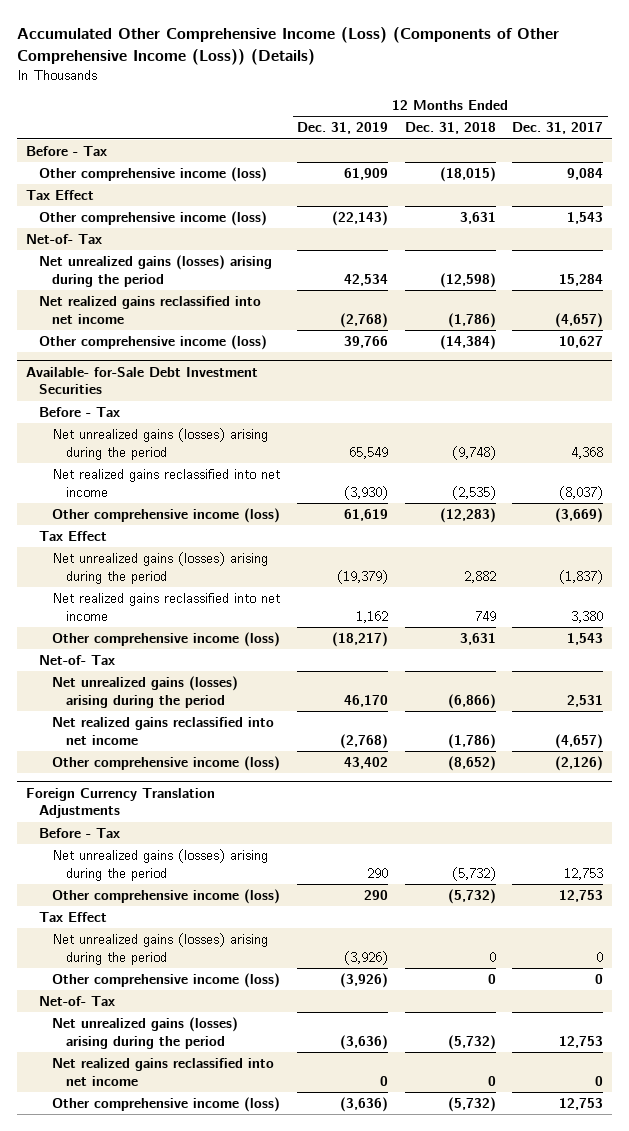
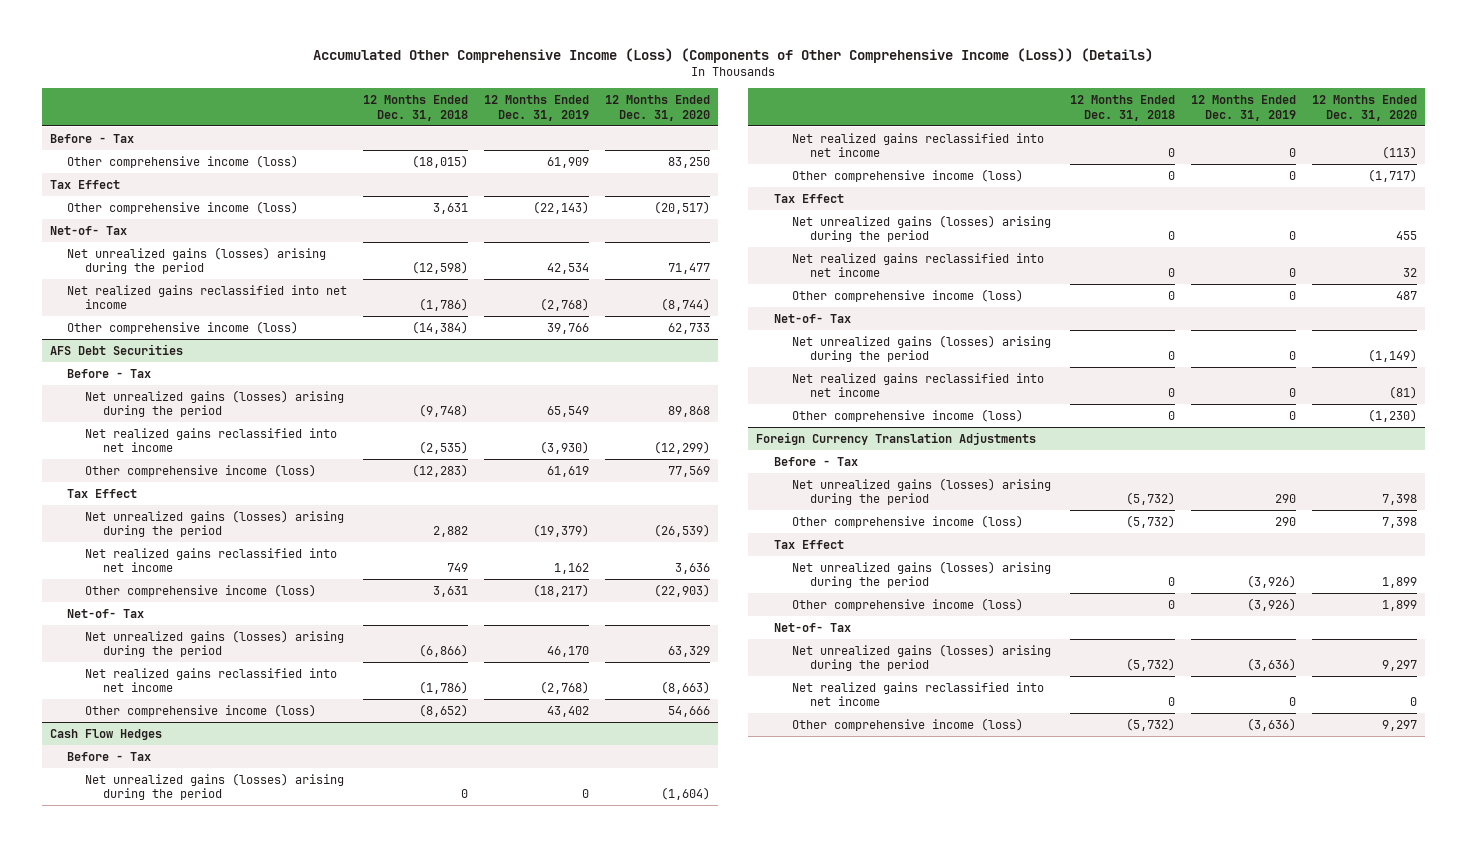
- | 12 Months Ended Dec. 31, 2019 | 12 Months Ended Dec. 31, 2018 | 12 Months Ended Dec. 31, 2017
+ | 12 Months Ended Dec. 31, 2018 | 12 Months Ended Dec. 31, 2019 | 12 Months Ended Dec. 31, 2020
- Available- for-Sale Debt Investment Securities
+ AFS Debt Securities
+ Cash Flow Hedges
+ Before - Tax
+ Net unrealized gains (losses) arising during the period | 0 | 0 | (1,604)
+ Net realized gains reclassified into net income | 0 | 0 | (113)
+ Other comprehensive income (loss) | 0 | 0 | (1,717)
+ Tax Effect
+ Net unrealized gains (losses) arising during the period | 0 | 0 | 455
+ Net realized gains reclassified into net income | 0 | 0 | 32
+ Other comprehensive income (loss) | 0 | 0 | 487
+ Net-of- Tax
+ Net unrealized gains (losses) arising during the period | 0 | 0 | (1,149)
+ Net realized gains reclassified into net income | 0 | 0 | (81)
+ Other comprehensive income (loss) | 0 | 0 | (1,230)

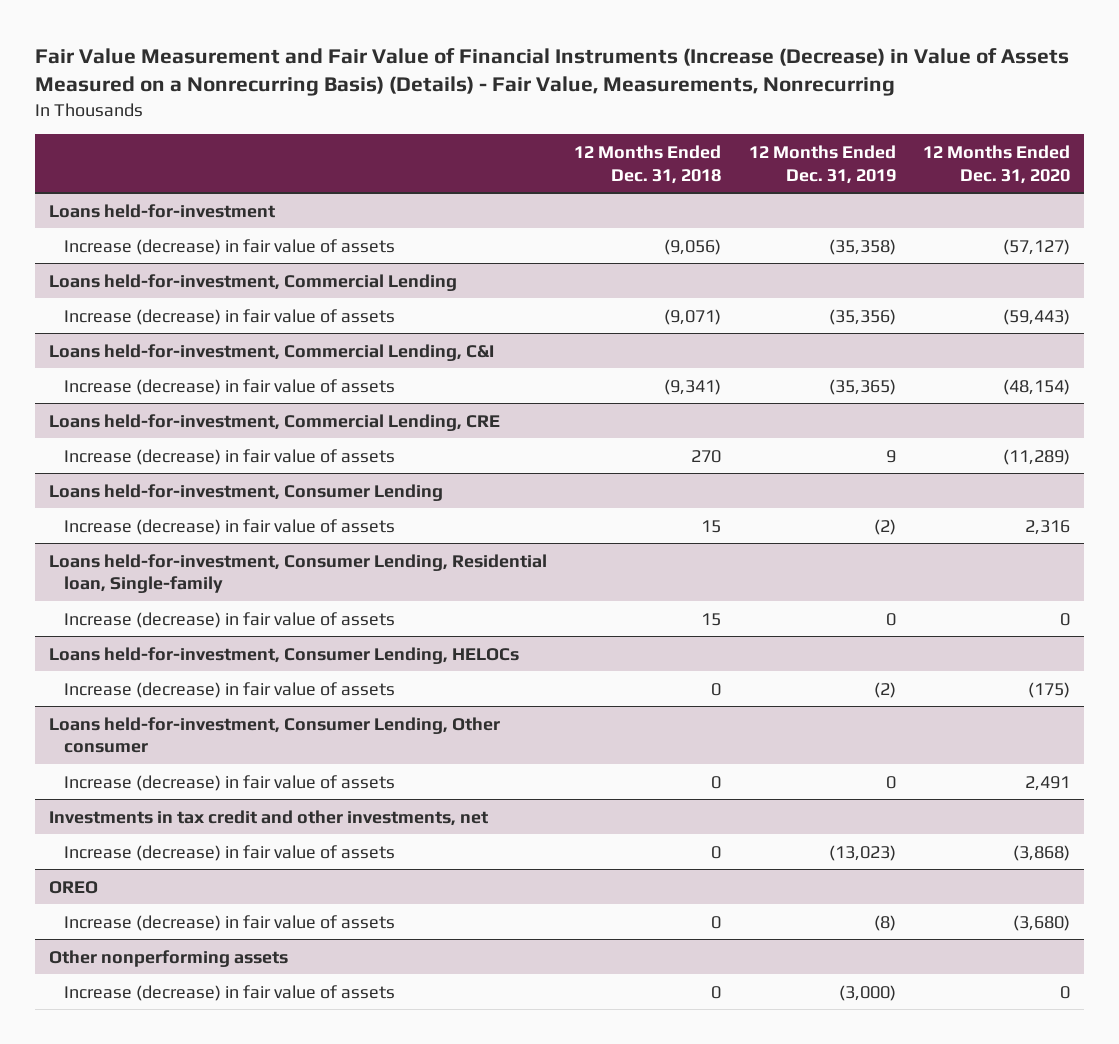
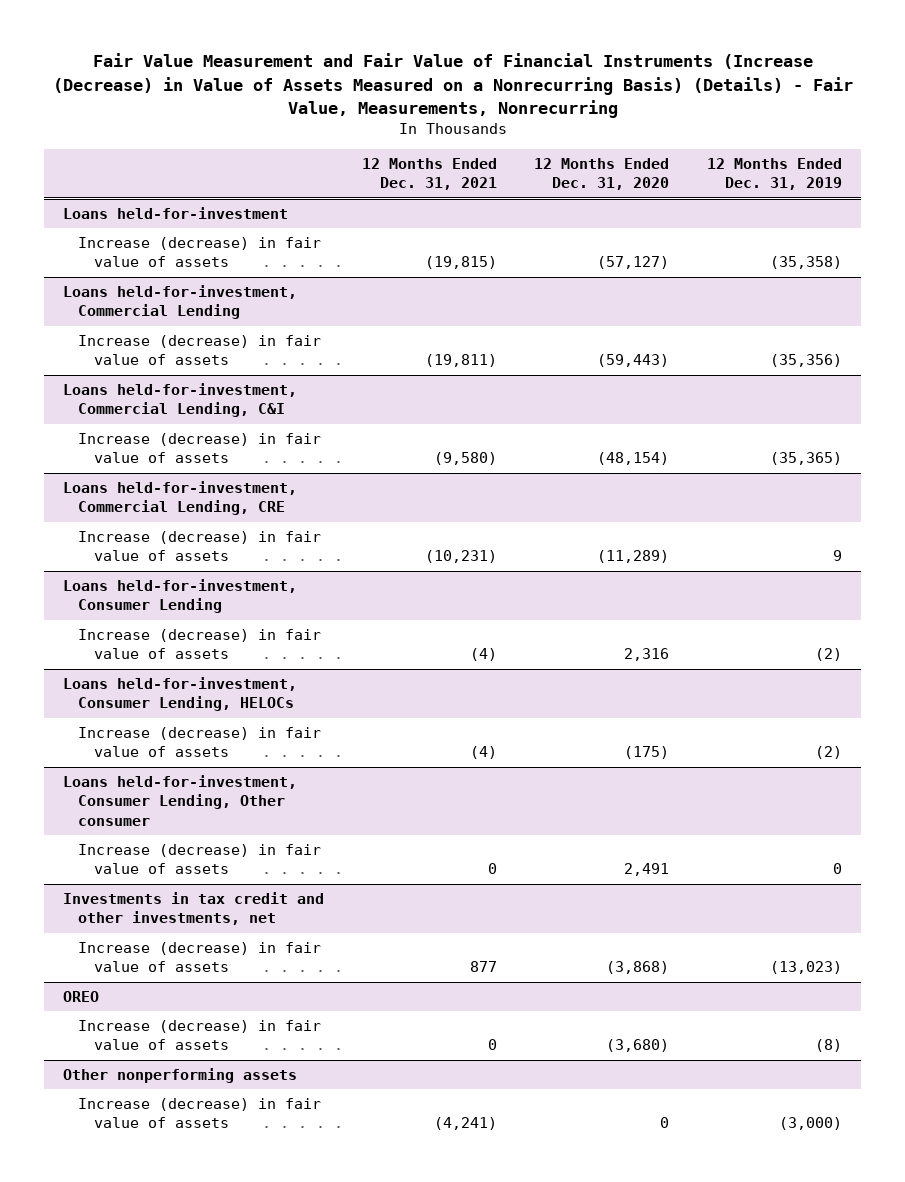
- | 12 Months Ended Dec. 31, 2018 | 12 Months Ended Dec. 31, 2019 | 12 Months Ended Dec. 31, 2020
+ | 12 Months Ended Dec. 31, 2021 | 12 Months Ended Dec. 31, 2020 | 12 Months Ended Dec. 31, 2019
- Loans held-for-investment, Consumer Lending, Residential loan, Single-family
- Increase (decrease) in fair value of assets | 15 | 0 | 0

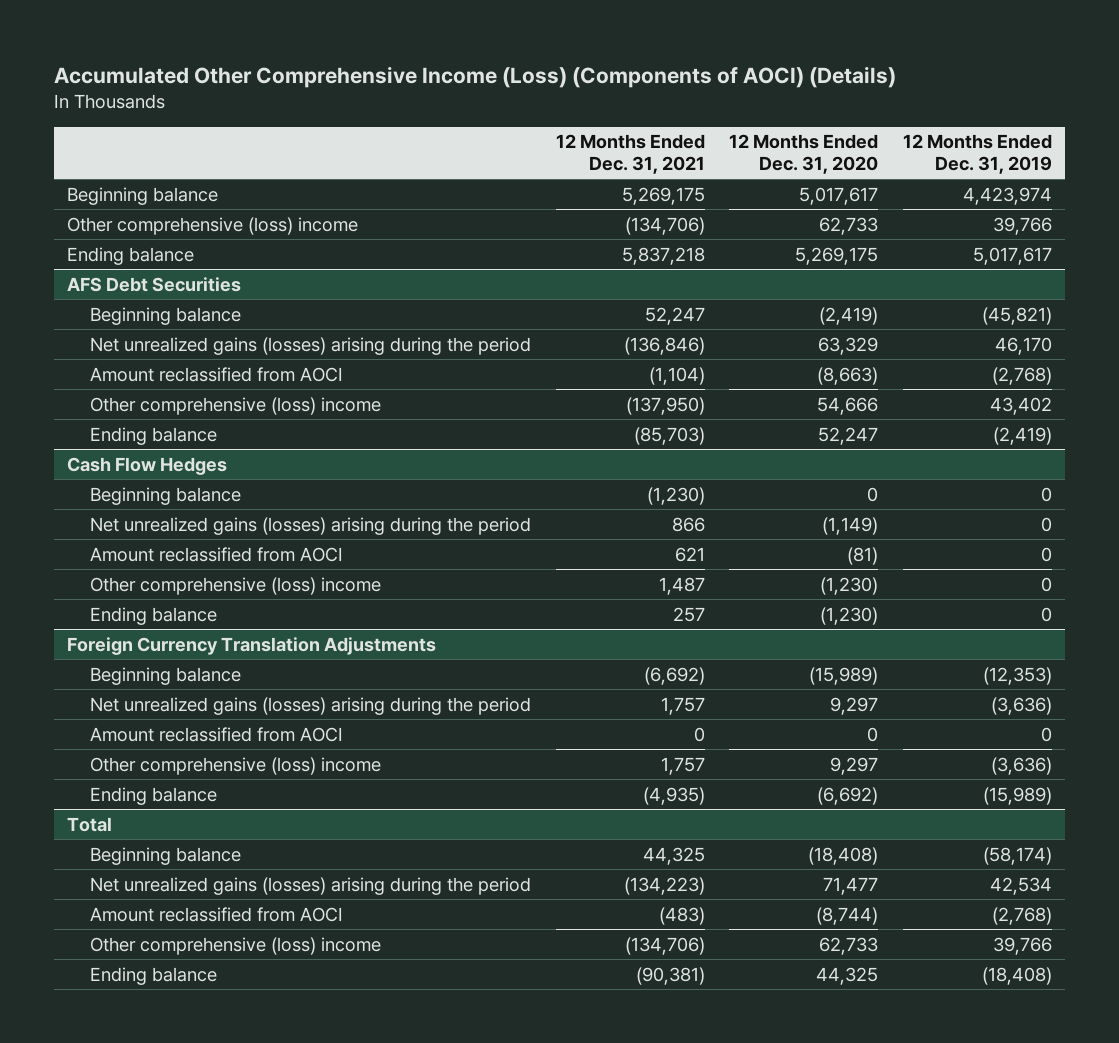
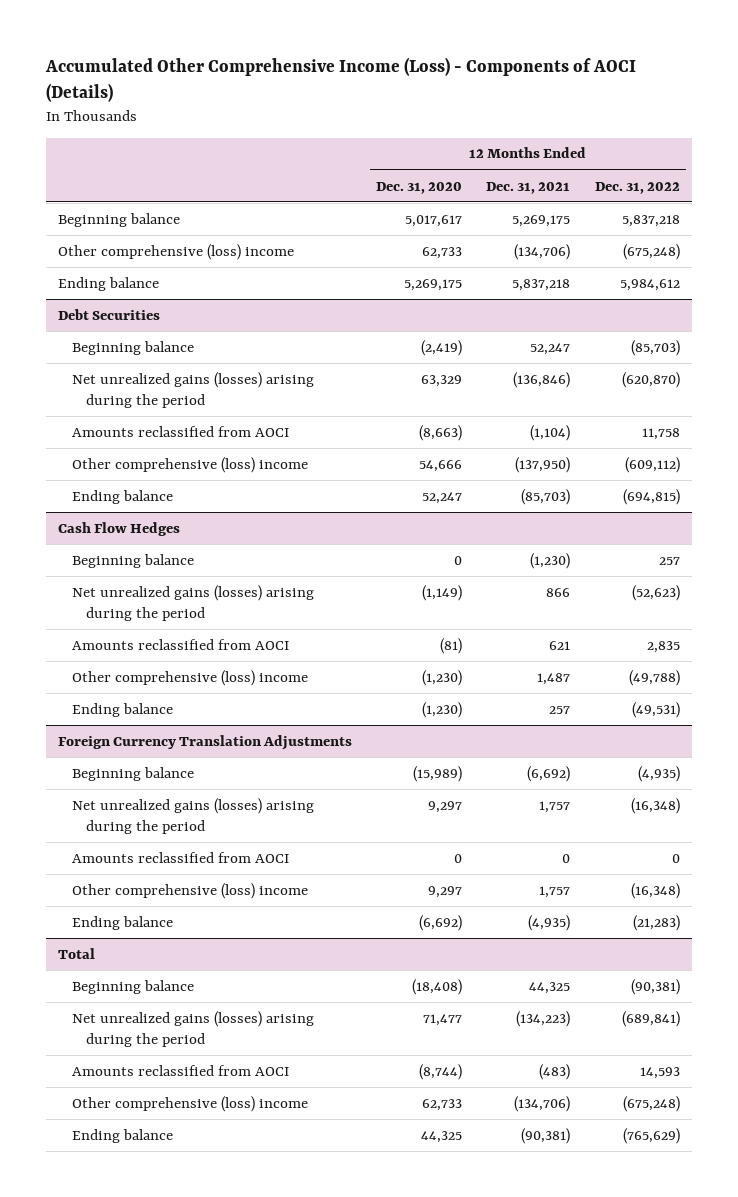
- Accumulated Other Comprehensive Income (Loss) (Components of AOCI) (Details)
+ Accumulated Other Comprehensive Income (Loss) - Components of AOCI (Details)
- | 12 Months Ended Dec. 31, 2021 | 12 Months Ended Dec. 31, 2020 | 12 Months Ended Dec. 31, 2019
+ | 12 Months Ended Dec. 31, 2020 | 12 Months Ended Dec. 31, 2021 | 12 Months Ended Dec. 31, 2022
- AFS Debt Securities
+ Debt Securities
- Amount reclassified from AOCI | (1,104) | (8,663) | (2,768)
+ Amounts reclassified from AOCI | (8,663) | (1,104) | 11,758
@ Cash Flow Hedges
- Amount reclassified from AOCI | 621 | (81) | 0
+ Amounts reclassified from AOCI | (81) | 621 | 2,835
@ Foreign Currency Translation Adjustments
- Amount reclassified from AOCI | 0 | 0 | 0
+ Amounts reclassified from AOCI | 0 | 0 | 0
@ Total
- Amount reclassified from AOCI | (483) | (8,744) | (2,768)
+ Amounts reclassified from AOCI | (8,744) | (483) | 14,593

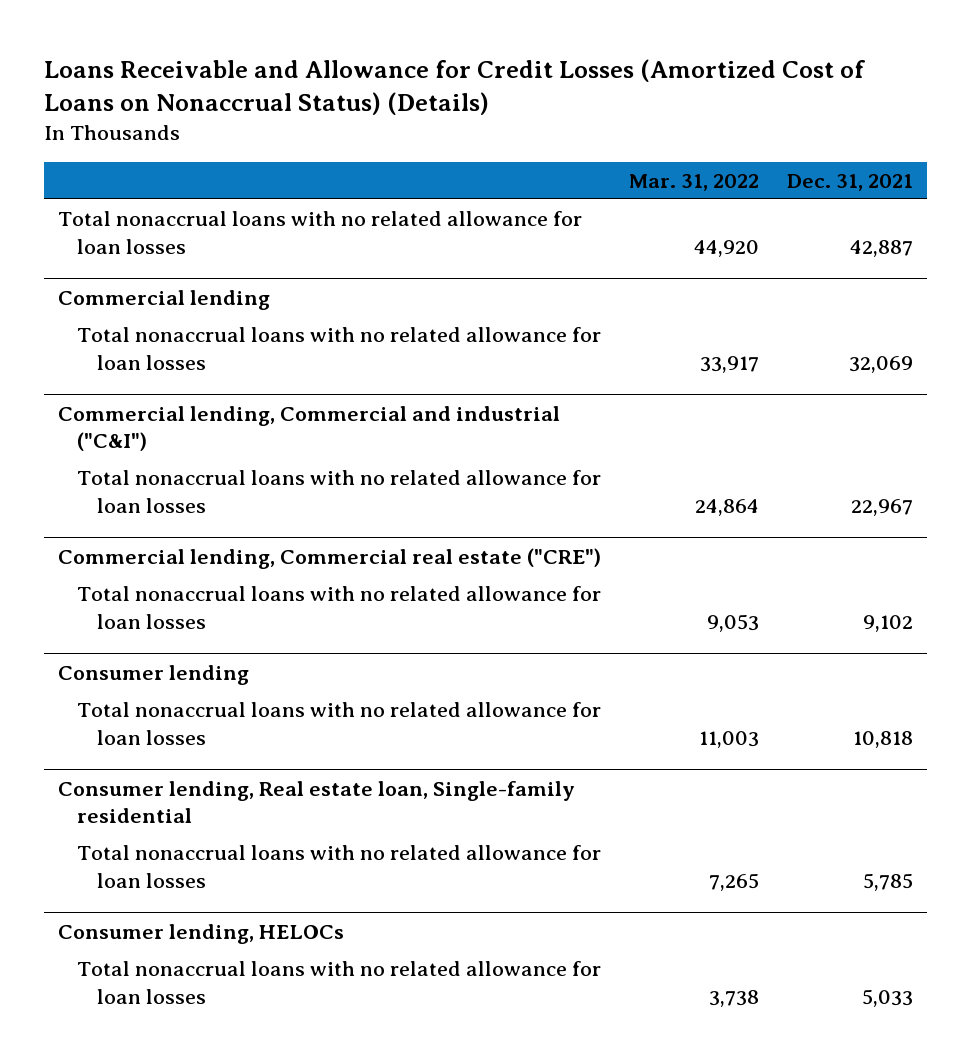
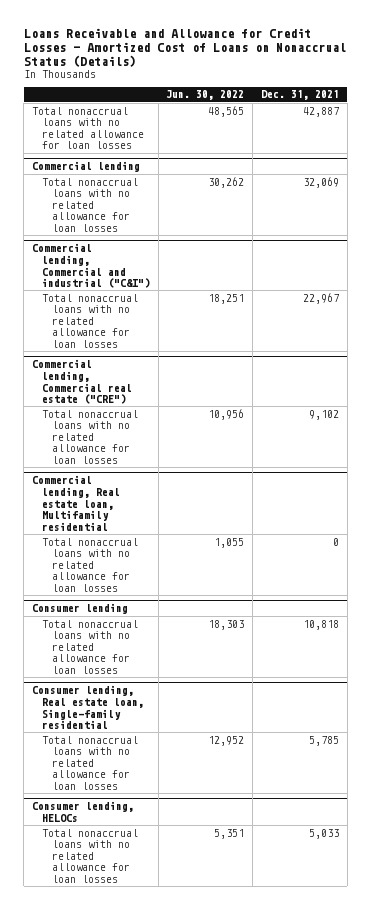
- Loans Receivable and Allowance for Credit Losses (Amortized Cost of Loans on Nonaccrual Status) (Details)
+ Loans Receivable and Allowance for Credit Losses - Amortized Cost of Loans on Nonaccrual Status (Details)
- | Mar. 31, 2022 | Dec. 31, 2021
+ | Jun. 30, 2022 | Dec. 31, 2021
+ Commercial lending, Real estate loan, Multifamily residential
+ Total nonaccrual loans with no related allowance for loan losses | 1,055 | 0

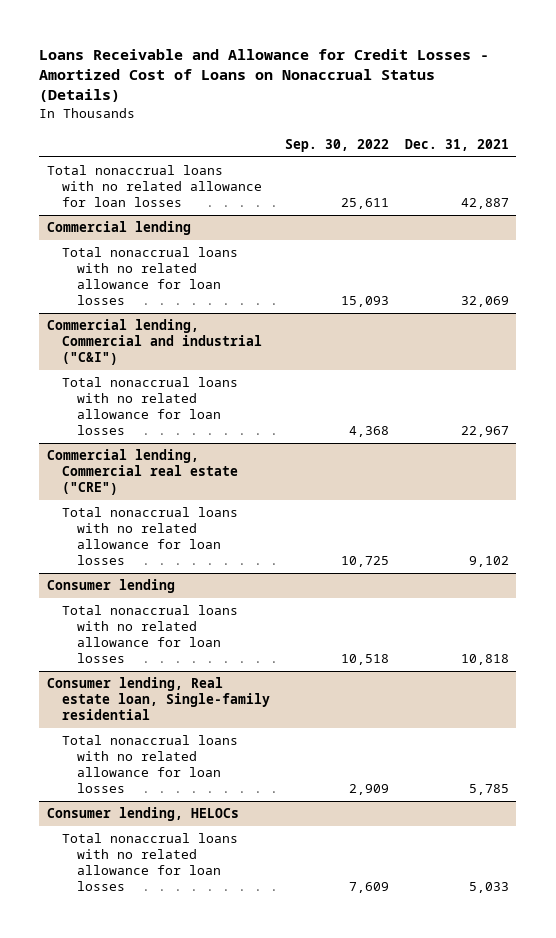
- | Jun. 30, 2022 | Dec. 31, 2021
+ | Sep. 30, 2022 | Dec. 31, 2021
- Commercial lending, Real estate loan, Multifamily residential
- Total nonaccrual loans with no related allowance for loan losses | 1,055 | 0

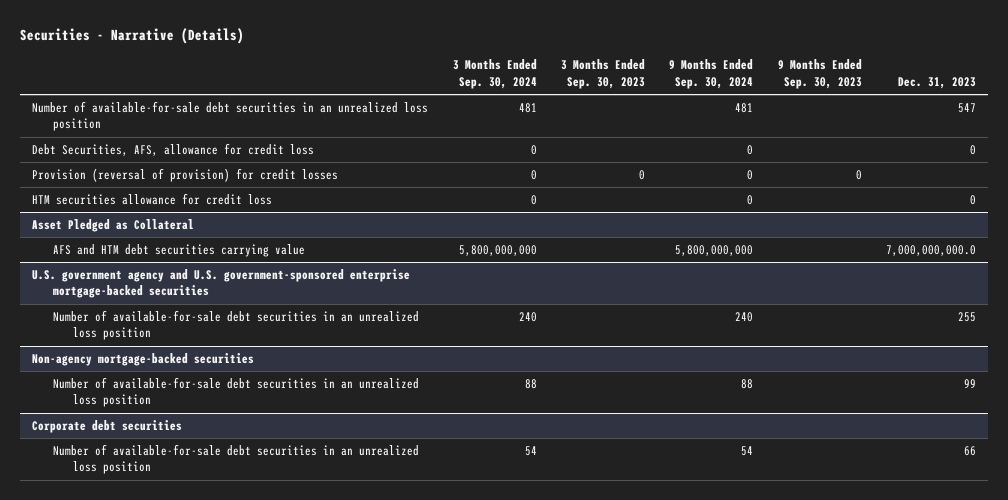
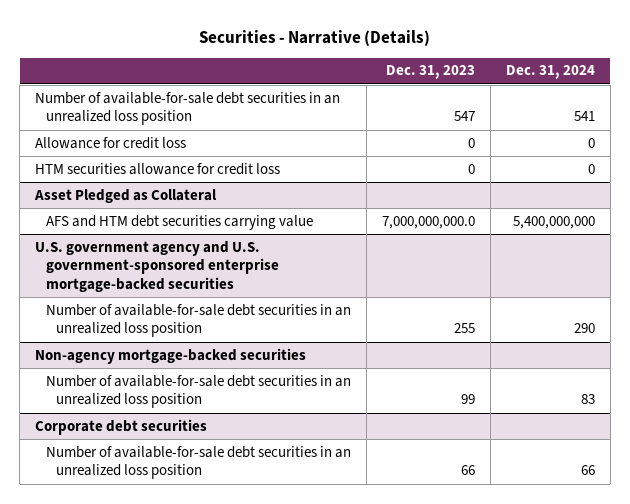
- | 3 Months Ended Sep. 30, 2024 | 3 Months Ended Sep. 30, 2023 | 9 Months Ended Sep. 30, 2024 | 9 Months Ended Sep. 30, 2023 | Dec. 31, 2023
+ | Dec. 31, 2023 | Dec. 31, 2024
- Debt Securities, AFS, allowance for credit loss | 0 | | 0 | | 0
- Provision (reversal of provision) for credit losses | 0 | 0 | 0 | 0 |
+ Allowance for credit loss | 0 | 0

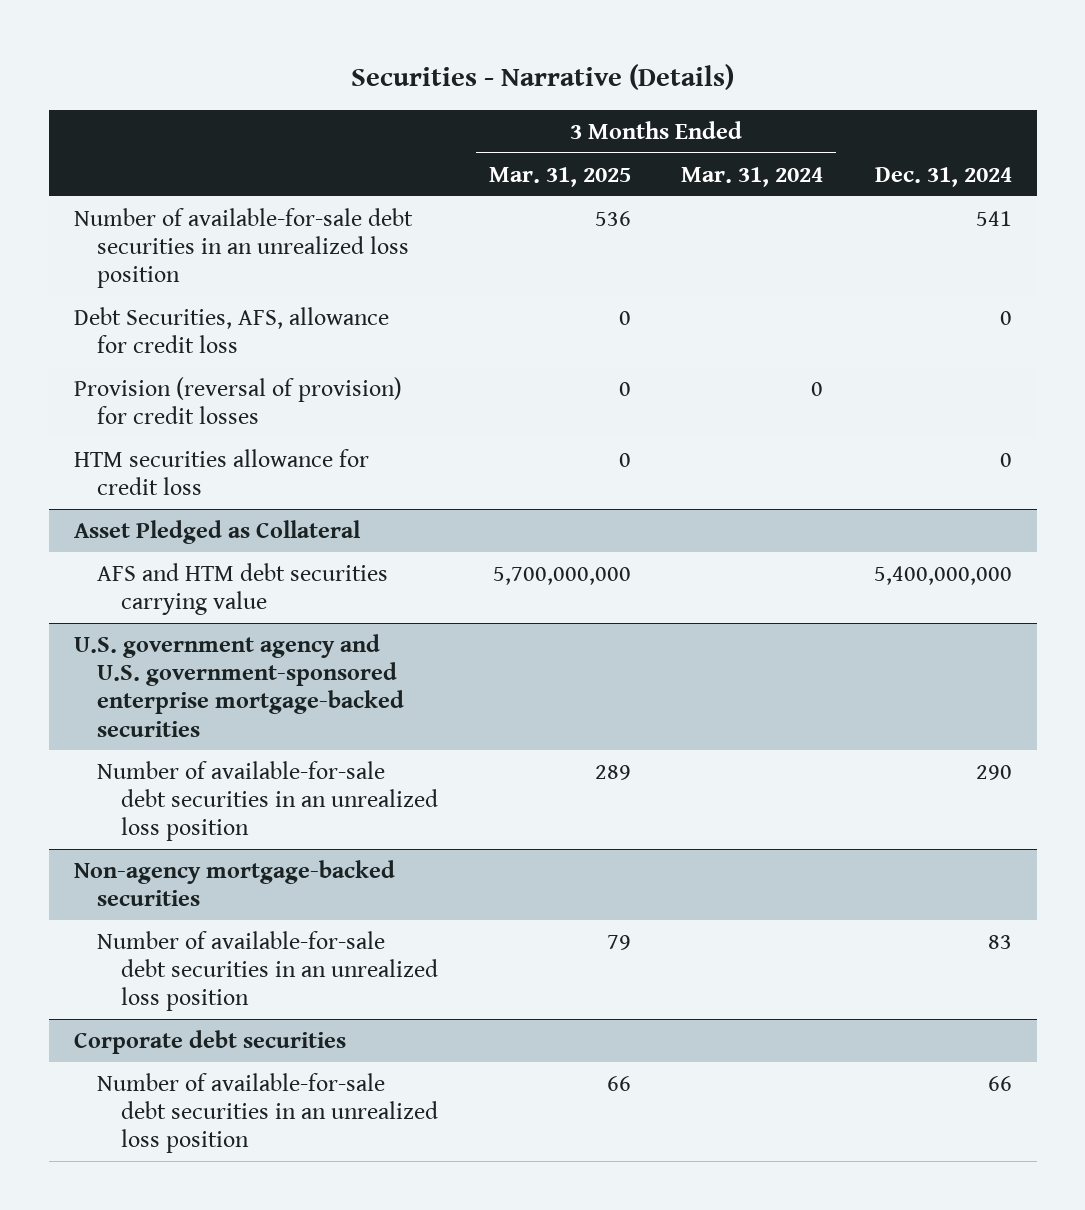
- | Dec. 31, 2023 | Dec. 31, 2024
+ | 3 Months Ended Mar. 31, 2025 | 3 Months Ended Mar. 31, 2024 | Dec. 31, 2024
- Allowance for credit loss | 0 | 0
+ Debt Securities, AFS, allowance for credit loss | 0 | | 0
+ Provision (reversal of provision) for credit losses | 0 | 0 |

